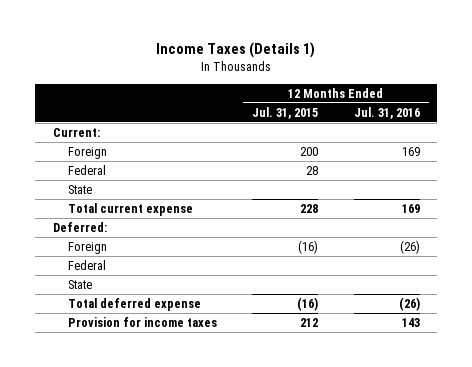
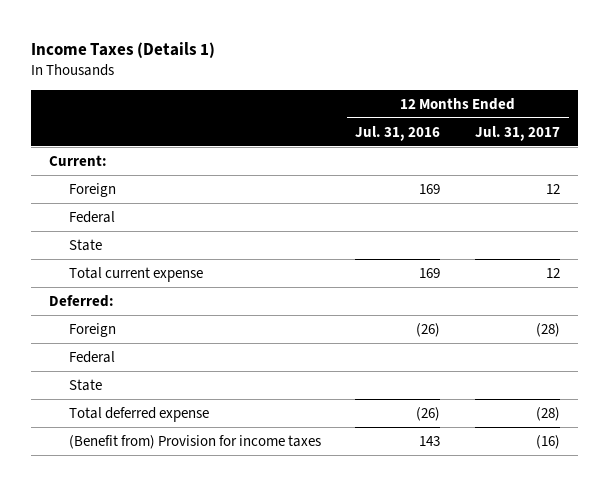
- | 12 Months Ended Jul. 31, 2015 | 12 Months Ended Jul. 31, 2016
+ | 12 Months Ended Jul. 31, 2016 | 12 Months Ended Jul. 31, 2017
- Provision for income taxes | 212 | 143
+ (Benefit from) Provision for income taxes | 143 | (16)

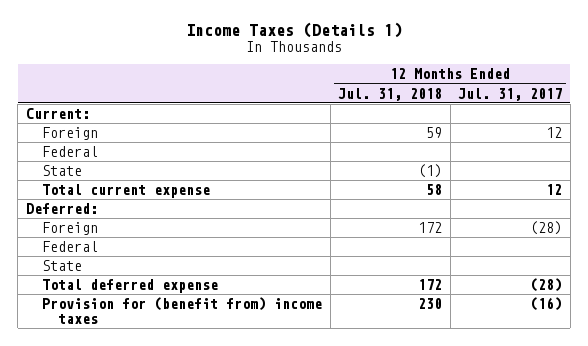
- | 12 Months Ended Jul. 31, 2016 | 12 Months Ended Jul. 31, 2017
+ | 12 Months Ended Jul. 31, 2018 | 12 Months Ended Jul. 31, 2017
- (Benefit from) Provision for income taxes | 143 | (16)
+ Provision for (benefit from) income taxes | 230 | (16)

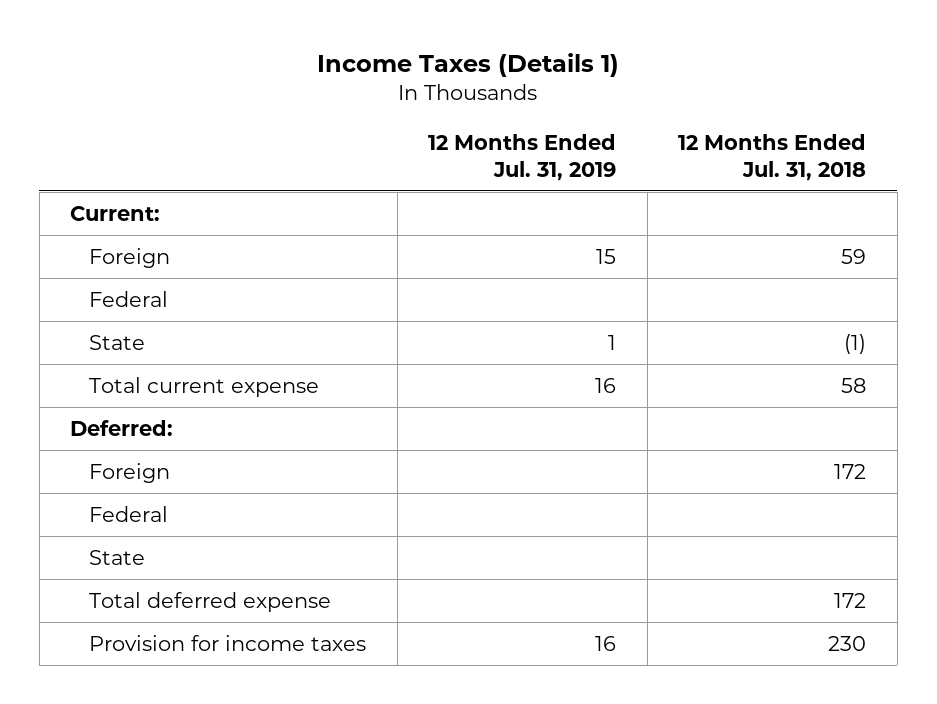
- | 12 Months Ended Jul. 31, 2018 | 12 Months Ended Jul. 31, 2017
+ | 12 Months Ended Jul. 31, 2019 | 12 Months Ended Jul. 31, 2018
- Provision for (benefit from) income taxes | 230 | (16)
+ Provision for income taxes | 16 | 230

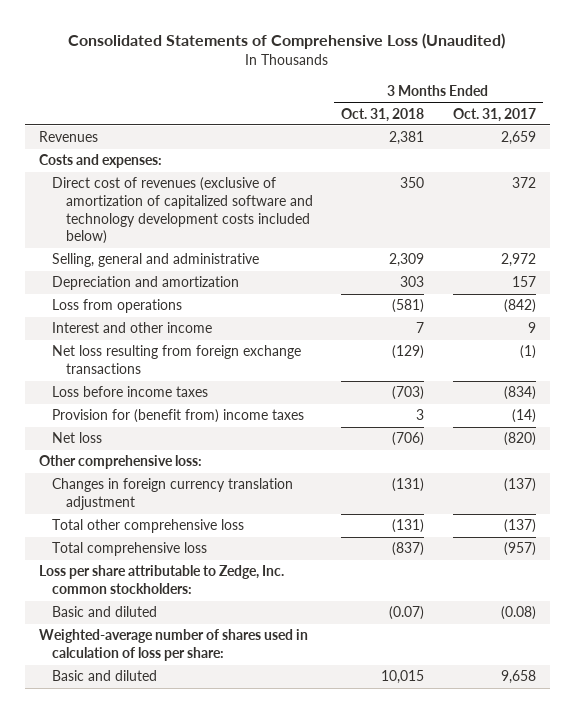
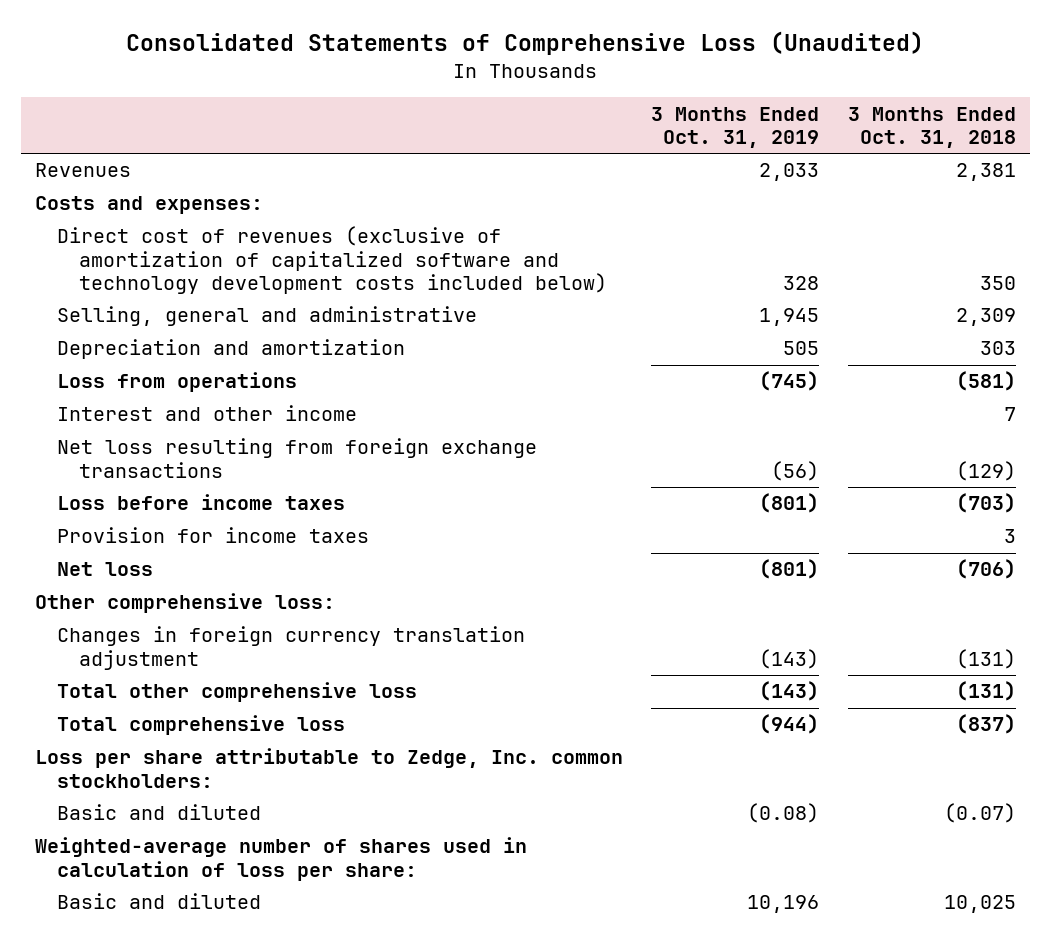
- | 3 Months Ended Oct. 31, 2018 | 3 Months Ended Oct. 31, 2017
+ | 3 Months Ended Oct. 31, 2019 | 3 Months Ended Oct. 31, 2018
- Provision for (benefit from) income taxes | 3 | (14)
+ Provision for income taxes | | 3
- Basic and diluted | 10,015 | 9,658
+ Basic and diluted | 10,196 | 10,025

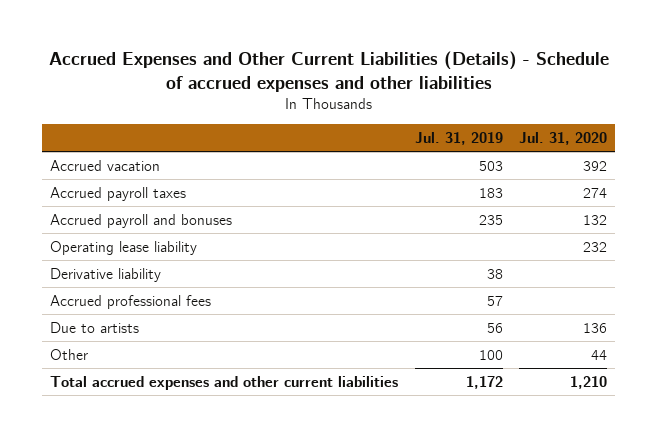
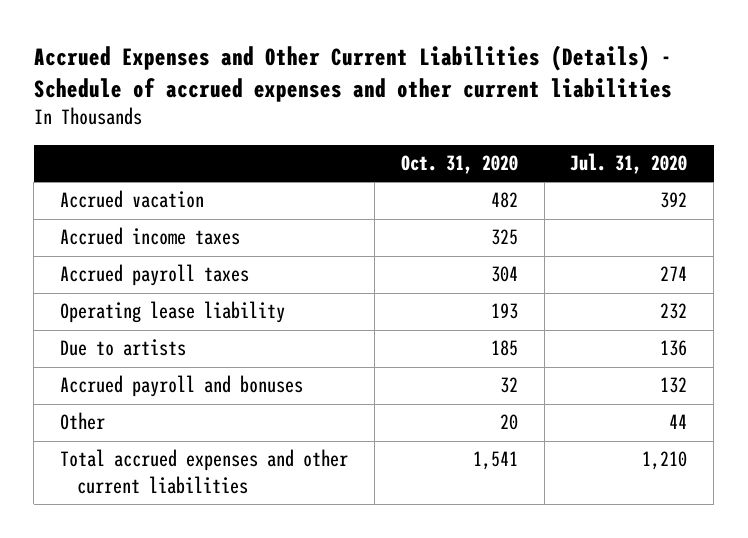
- Accrued Expenses and Other Current Liabilities (Details) - Schedule of accrued expenses and other liabilities
+ Accrued Expenses and Other Current Liabilities (Details) - Schedule of accrued expenses and other current liabilities
- | Jul. 31, 2019 | Jul. 31, 2020
+ | Oct. 31, 2020 | Jul. 31, 2020
+ Accrued income taxes | 325 |
- Derivative liability | 38 |
- Accrued professional fees | 57 |
moved down: Accrued payroll and bonuses | 32 | 132

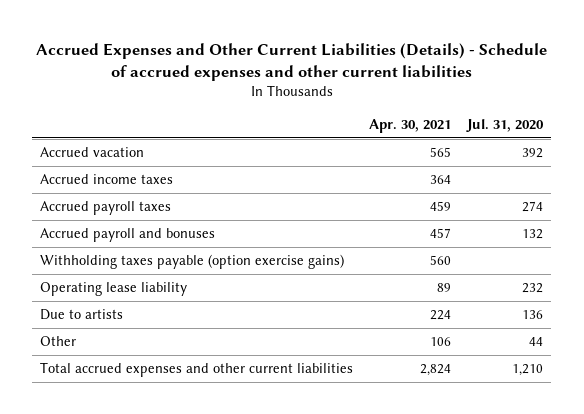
- | Oct. 31, 2020 | Jul. 31, 2020
+ | Apr. 30, 2021 | Jul. 31, 2020
moved up: Accrued payroll and bonuses | 457 | 132
+ Withholding taxes payable (option exercise gains) | 560 |

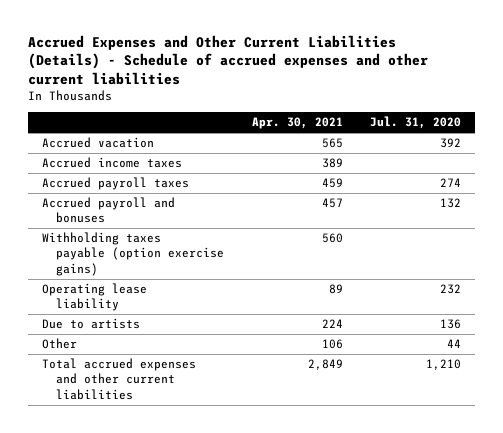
- Accrued income taxes | 364 |
+ Accrued income taxes | 389 |
- Total accrued expenses and other current liabilities | 2,824 | 1,210
+ Total accrued expenses and other current liabilities | 2,849 | 1,210

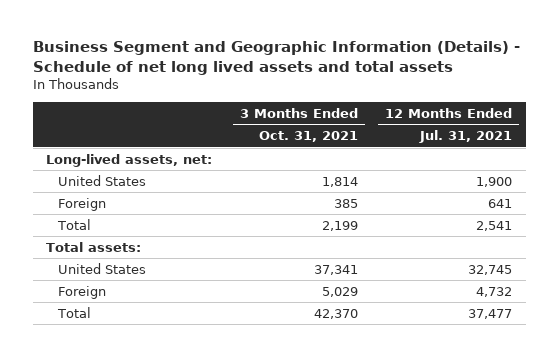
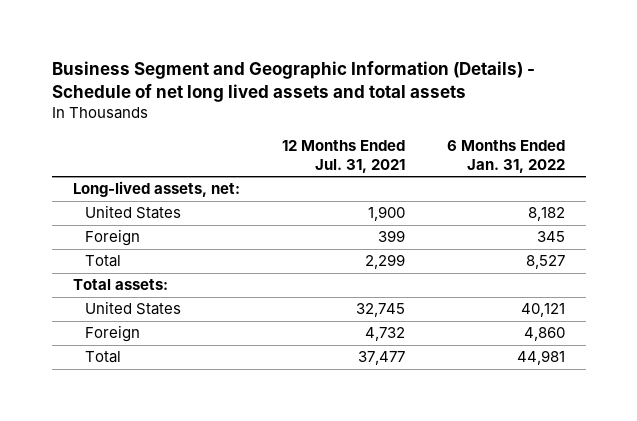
- | 3 Months Ended Oct. 31, 2021 | 12 Months Ended Jul. 31, 2021
+ | 12 Months Ended Jul. 31, 2021 | 6 Months Ended Jan. 31, 2022
- Foreign | 385 | 641
- Total | 2,199 | 2,541
+ Foreign | 399 | 345
+ Total | 2,299 | 8,527

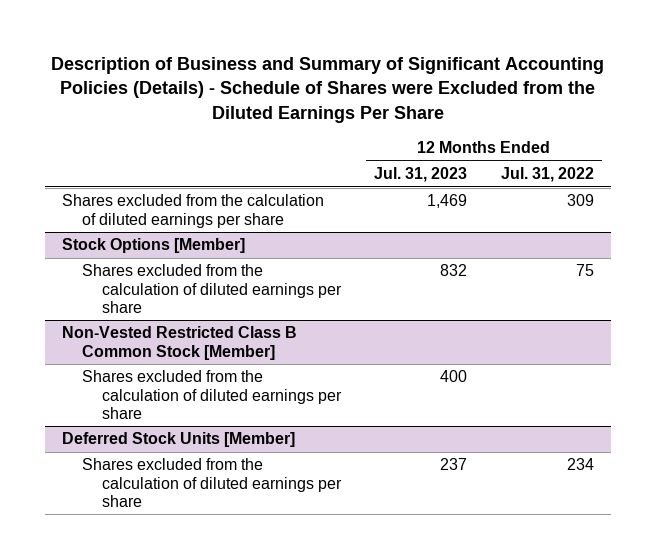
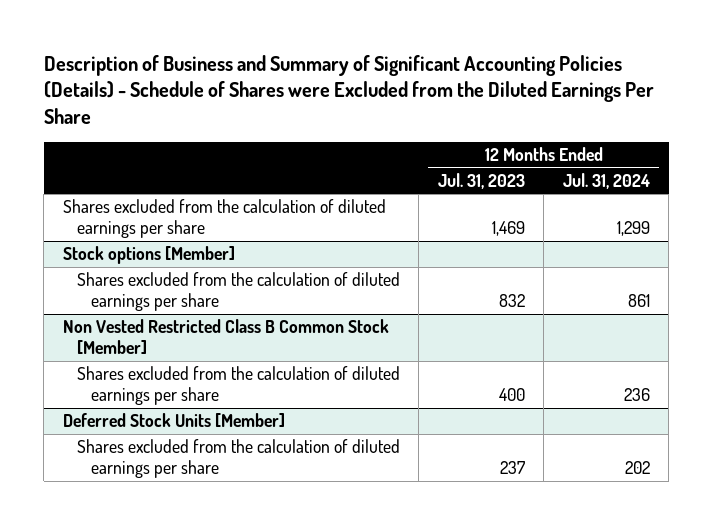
- | 12 Months Ended Jul. 31, 2023 | 12 Months Ended Jul. 31, 2022
+ | 12 Months Ended Jul. 31, 2023 | 12 Months Ended Jul. 31, 2024
- Stock Options [Member]
+ Stock options [Member]
- Non-Vested Restricted Class B Common Stock [Member]
+ Non Vested Restricted Class B Common Stock [Member]

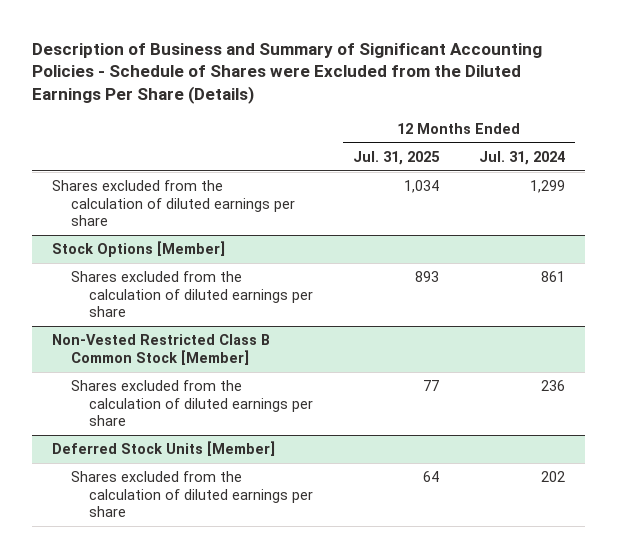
- Description of Business and Summary of Significant Accounting Policies (Details) - Schedule of Shares were Excluded from the Diluted Earnings Per Share
+ Description of Business and Summary of Significant Accounting Policies - Schedule of Shares were Excluded from the Diluted Earnings Per Share (Details)
- | 12 Months Ended Jul. 31, 2023 | 12 Months Ended Jul. 31, 2024
+ | 12 Months Ended Jul. 31, 2025 | 12 Months Ended Jul. 31, 2024
- Stock options [Member]
+ Stock Options [Member]
- Non Vested Restricted Class B Common Stock [Member]
+ Non-Vested Restricted Class B Common Stock [Member]

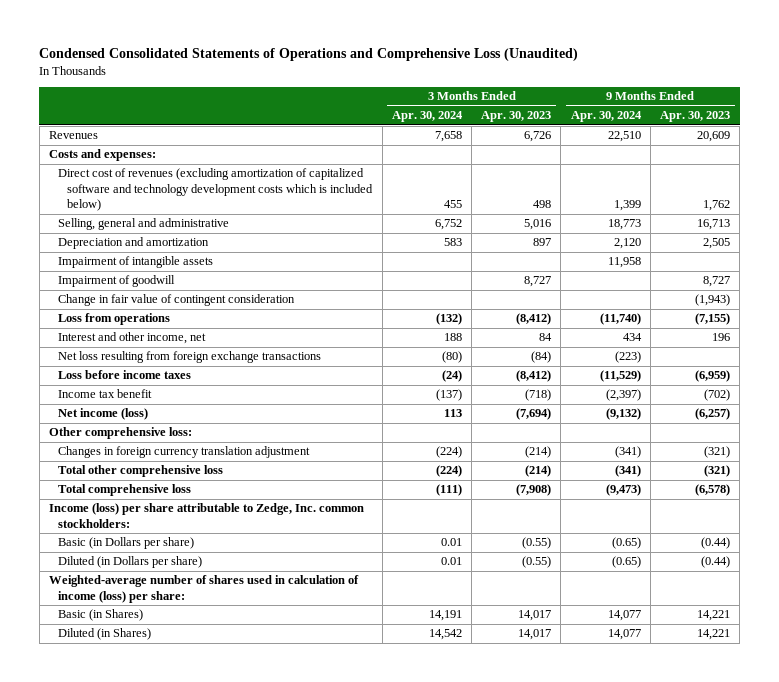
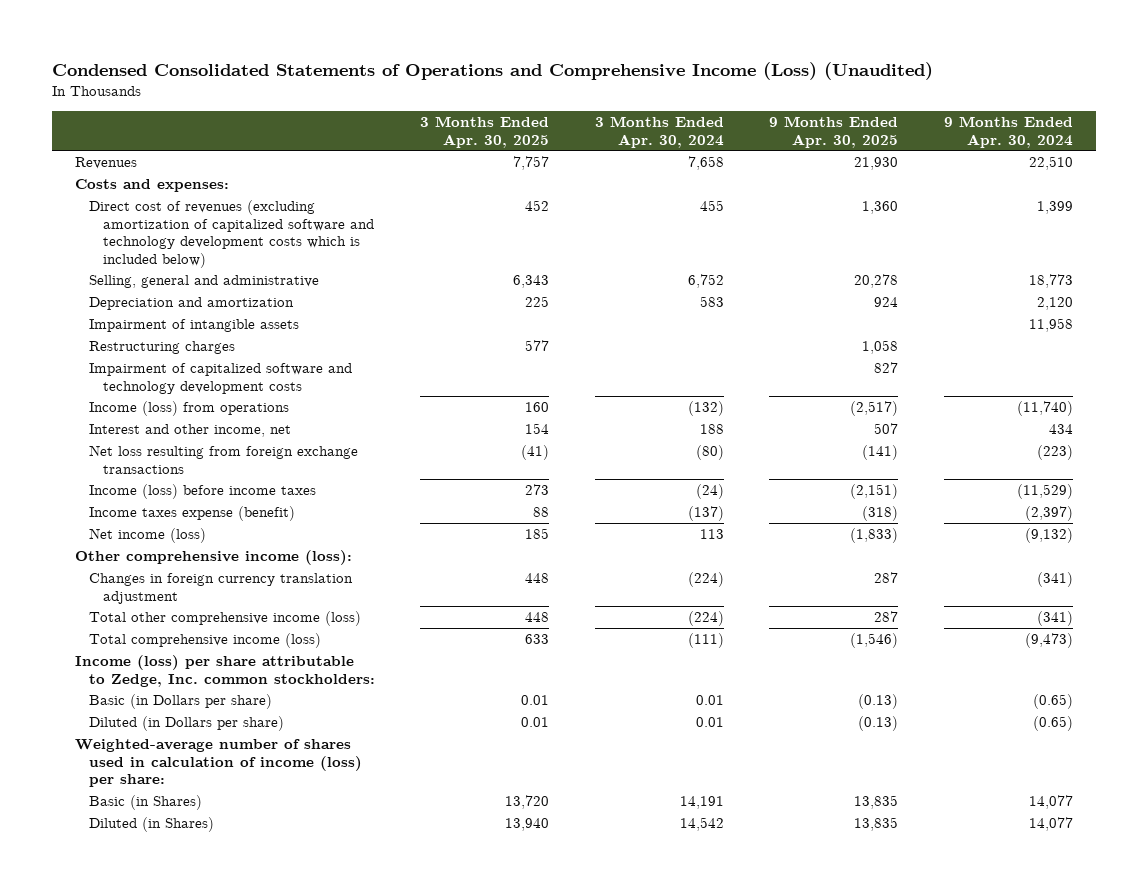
- Condensed Consolidated Statements of Operations and Comprehensive Loss (Unaudited)
+ Condensed Consolidated Statements of Operations and Comprehensive Income (Loss) (Unaudited)
- | 3 Months Ended Apr. 30, 2024 | 3 Months Ended Apr. 30, 2023 | 9 Months Ended Apr. 30, 2024 | 9 Months Ended Apr. 30, 2023
+ | 3 Months Ended Apr. 30, 2025 | 3 Months Ended Apr. 30, 2024 | 9 Months Ended Apr. 30, 2025 | 9 Months Ended Apr. 30, 2024
- Impairment of goodwill | | 8,727 | | 8,727
- Change in fair value of contingent consideration | | | | (1,943)
- Loss from operations | (132) | (8,412) | (11,740) | (7,155)
+ Restructuring charges | 577 | | 1,058 |
+ Impairment of capitalized software and technology development costs | | | 827 |
+ Income (loss) from operations | 160 | (132) | (2,517) | (11,740)
- Loss before income taxes | (24) | (8,412) | (11,529) | (6,959)
- Income tax benefit | (137) | (718) | (2,397) | (702)
+ Income (loss) before income taxes | 273 | (24) | (2,151) | (11,529)
+ Income taxes expense (benefit) | 88 | (137) | (318) | (2,397)
- Other comprehensive loss:
+ Other comprehensive income (loss):
- Total other comprehensive loss | (224) | (214) | (341) | (321)
- Total comprehensive loss | (111) | (7,908) | (9,473) | (6,578)
+ Total other comprehensive income (loss) | 448 | (224) | 287 | (341)
+ Total comprehensive income (loss) | 633 | (111) | (1,546) | (9,473)

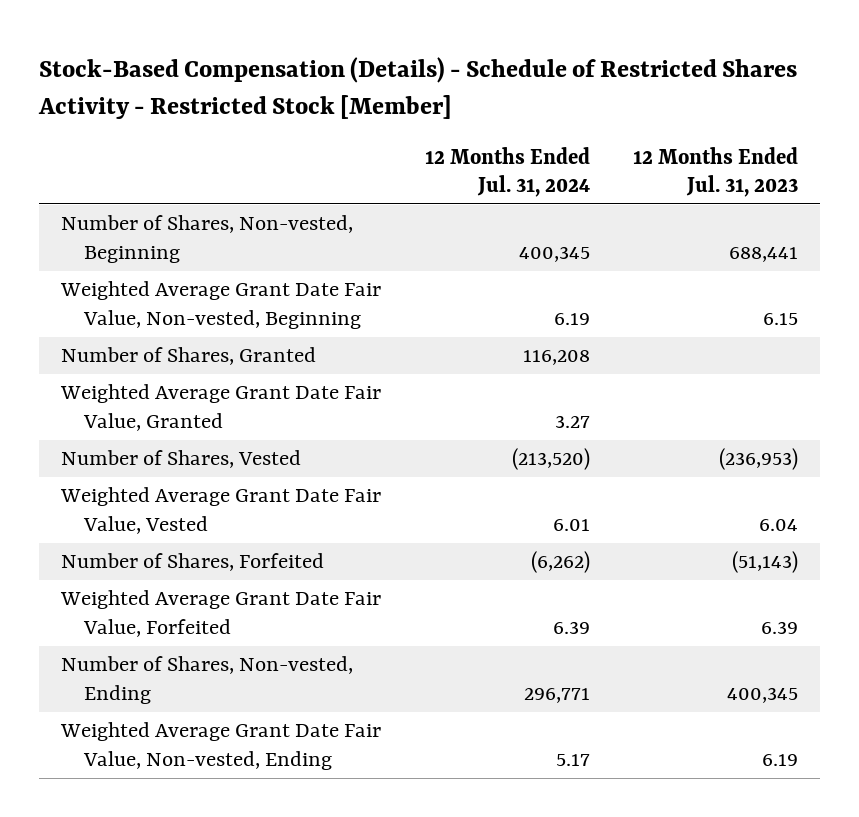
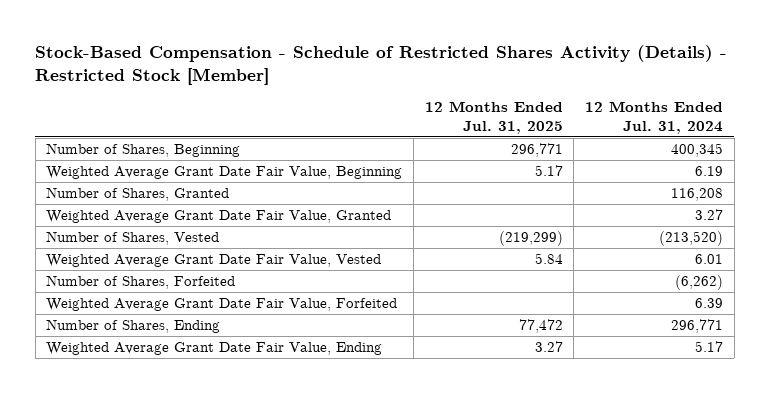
- Stock-Based Compensation (Details) - Schedule of Restricted Shares Activity - Restricted Stock [Member]
+ Stock-Based Compensation - Schedule of Restricted Shares Activity (Details) - Restricted Stock [Member]
- | 12 Months Ended Jul. 31, 2024 | 12 Months Ended Jul. 31, 2023
+ | 12 Months Ended Jul. 31, 2025 | 12 Months Ended Jul. 31, 2024
- Number of Shares, Non-vested, Beginning | 400,345 | 688,441
- Weighted Average Grant Date Fair Value, Non-vested, Beginning | 6.19 | 6.15
+ Number of Shares, Beginning | 296,771 | 400,345
+ Weighted Average Grant Date Fair Value, Beginning | 5.17 | 6.19
- Number of Shares, Non-vested, Ending | 296,771 | 400,345
- Weighted Average Grant Date Fair Value, Non-vested, Ending | 5.17 | 6.19
+ Number of Shares, Ending | 77,472 | 296,771
+ Weighted Average Grant Date Fair Value, Ending | 3.27 | 5.17

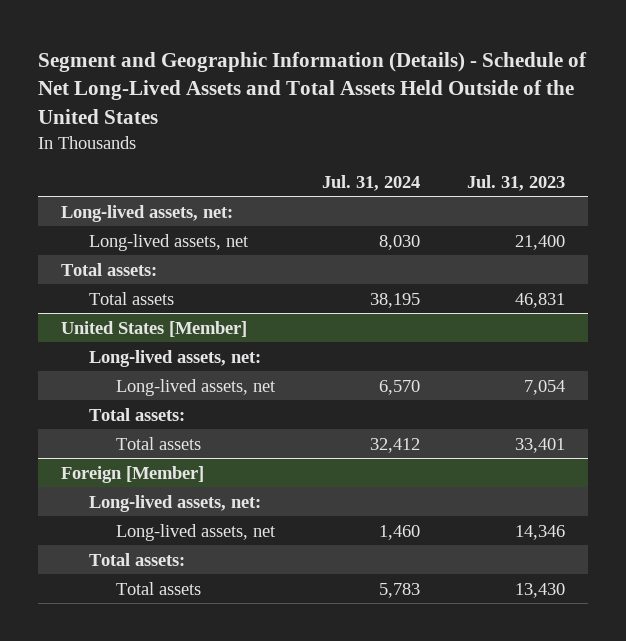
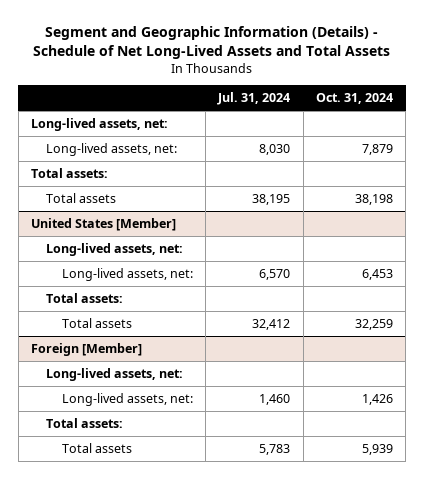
- Segment and Geographic Information (Details) - Schedule of Net Long-Lived Assets and Total Assets Held Outside of the United States
+ Segment and Geographic Information (Details) - Schedule of Net Long-Lived Assets and Total Assets
- | Jul. 31, 2024 | Jul. 31, 2023
+ | Jul. 31, 2024 | Oct. 31, 2024
- Long-lived assets, net | 8,030 | 21,400
+ Long-lived assets, net: | 8,030 | 7,879
@ United States [Member]
- Long-lived assets, net | 6,570 | 7,054
+ Long-lived assets, net: | 6,570 | 6,453
@ Foreign [Member]
- Long-lived assets, net | 1,460 | 14,346
+ Long-lived assets, net: | 1,460 | 1,426

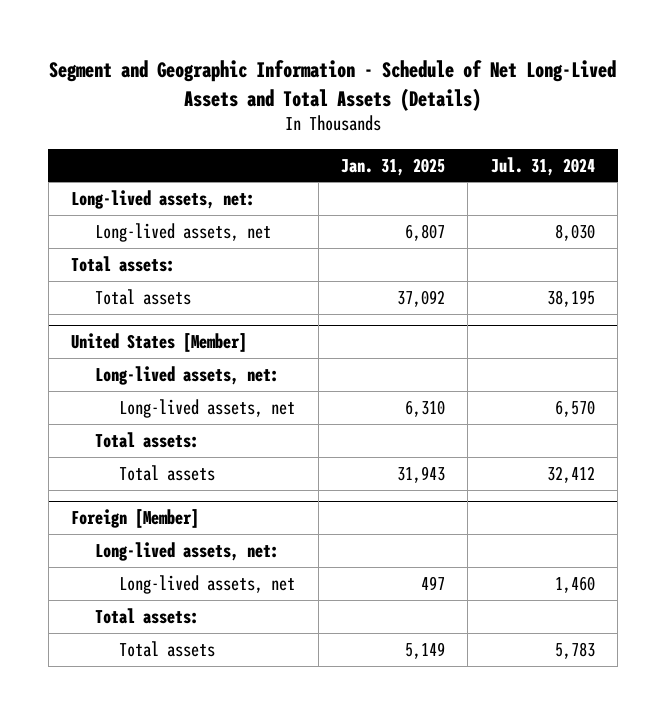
- Segment and Geographic Information (Details) - Schedule of Net Long-Lived Assets and Total Assets
+ Segment and Geographic Information - Schedule of Net Long-Lived Assets and Total Assets (Details)
- | Jul. 31, 2024 | Oct. 31, 2024
+ | Jan. 31, 2025 | Jul. 31, 2024
- Long-lived assets, net: | 8,030 | 7,879
+ Long-lived assets, net | 6,807 | 8,030
@ United States [Member]
- Long-lived assets, net: | 6,570 | 6,453
+ Long-lived assets, net | 6,310 | 6,570
@ Foreign [Member]
- Long-lived assets, net: | 1,460 | 1,426
+ Long-lived assets, net | 497 | 1,460

